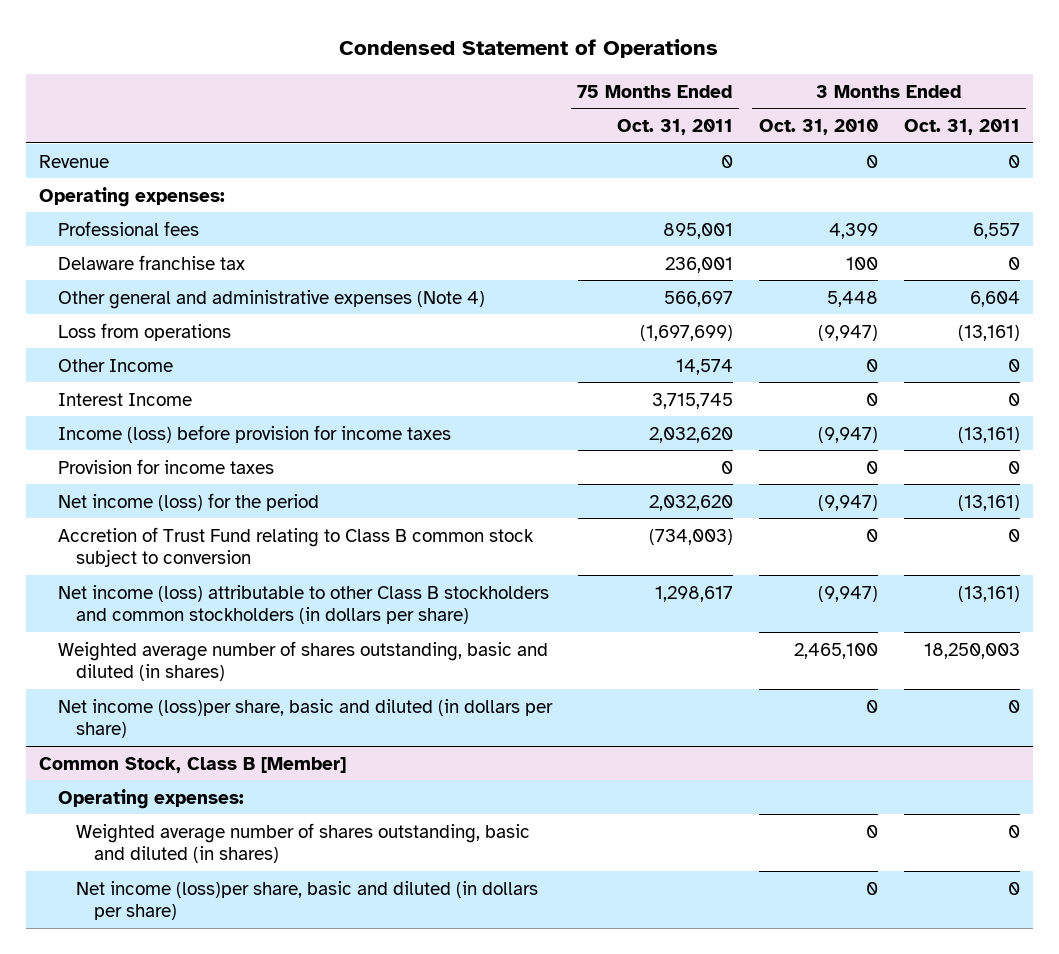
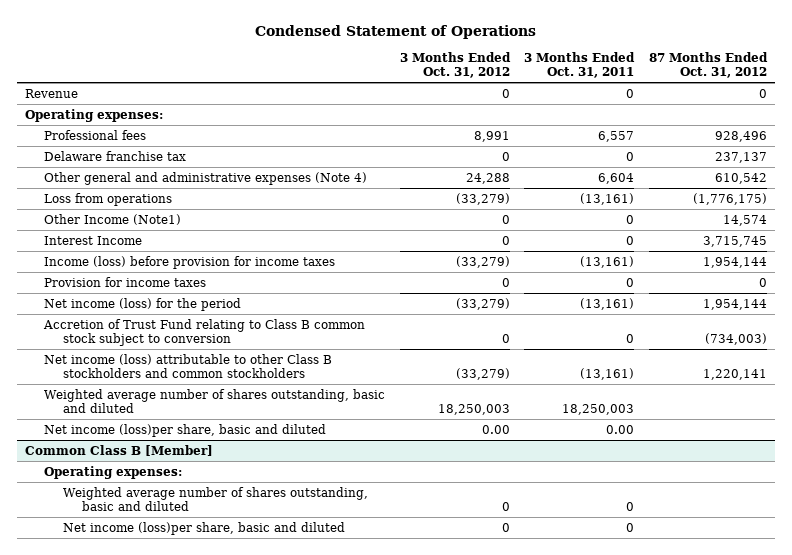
- | 75 Months Ended Oct. 31, 2011 | 3 Months Ended Oct. 31, 2010 | 3 Months Ended Oct. 31, 2011
+ | 3 Months Ended Oct. 31, 2012 | 3 Months Ended Oct. 31, 2011 | 87 Months Ended Oct. 31, 2012
- Other Income | 14,574 | 0 | 0
+ Other Income (Note1) | 0 | 0 | 14,574
- Net income (loss) attributable to other Class B stockholders and common stockholders (in dollars per share) | 1,298,617 | (9,947) | (13,161)
- Weighted average number of shares outstanding, basic and diluted (in shares) | | 2,465,100 | 18,250,003
- Net income (loss)per share, basic and diluted (in dollars per share) | | 0 | 0
- Common Stock, Class B [Member]
+ Net income (loss) attributable to other Class B stockholders and common stockholders | (33,279) | (13,161) | 1,220,141
+ Weighted average number of shares outstanding, basic and diluted | 18,250,003 | 18,250,003 |
+ Net income (loss)per share, basic and diluted | 0.00 | 0.00 |
+ Common Class B [Member]
- Weighted average number of shares outstanding, basic and diluted (in shares) | | 0 | 0
- Net income (loss)per share, basic and diluted (in dollars per share) | | 0 | 0
+ Weighted average number of shares outstanding, basic and diluted | 0 | 0 |
+ Net income (loss)per share, basic and diluted | 0 | 0 |

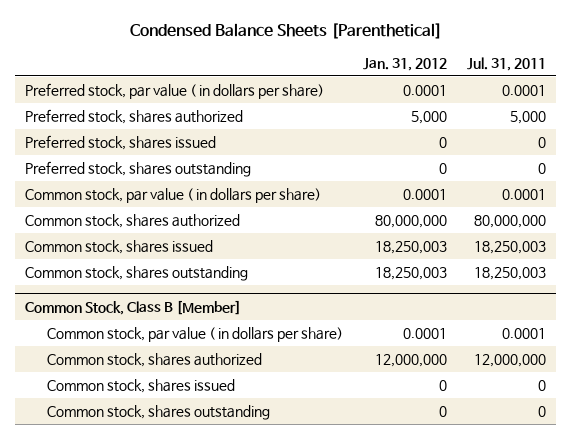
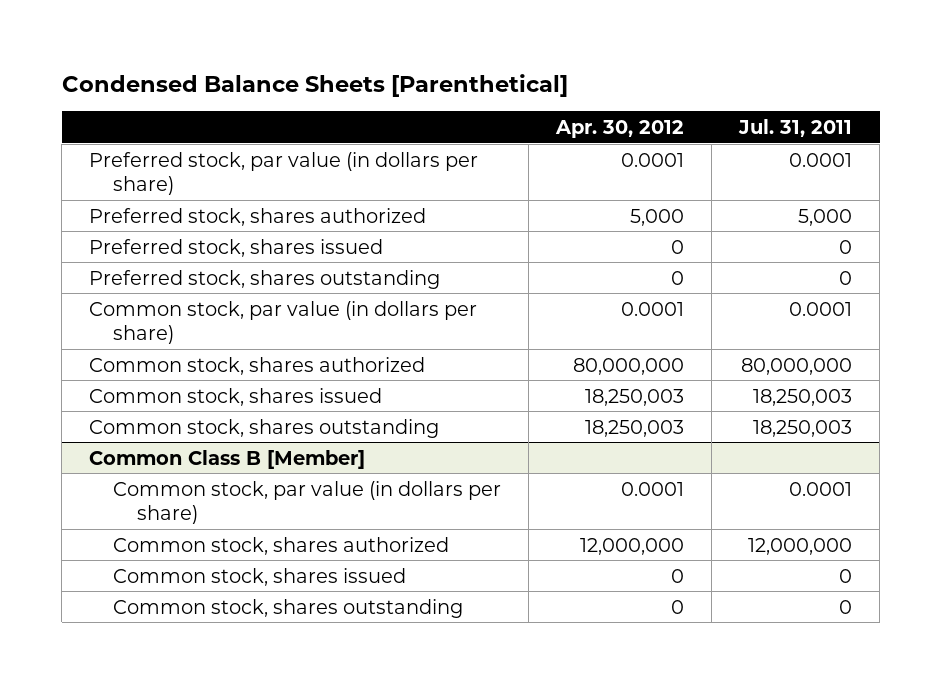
- | Jan. 31, 2012 | Jul. 31, 2011
+ | Apr. 30, 2012 | Jul. 31, 2011
- Preferred stock, par value ( in dollars per share) | 0.0001 | 0.0001
+ Preferred stock, par value (in dollars per share) | 0.0001 | 0.0001
- Common stock, par value ( in dollars per share) | 0.0001 | 0.0001
+ Common stock, par value (in dollars per share) | 0.0001 | 0.0001
- Common Stock, Class B [Member]
- Common stock, par value ( in dollars per share) | 0.0001 | 0.0001
+ Common Class B [Member]
+ Common stock, par value (in dollars per share) | 0.0001 | 0.0001

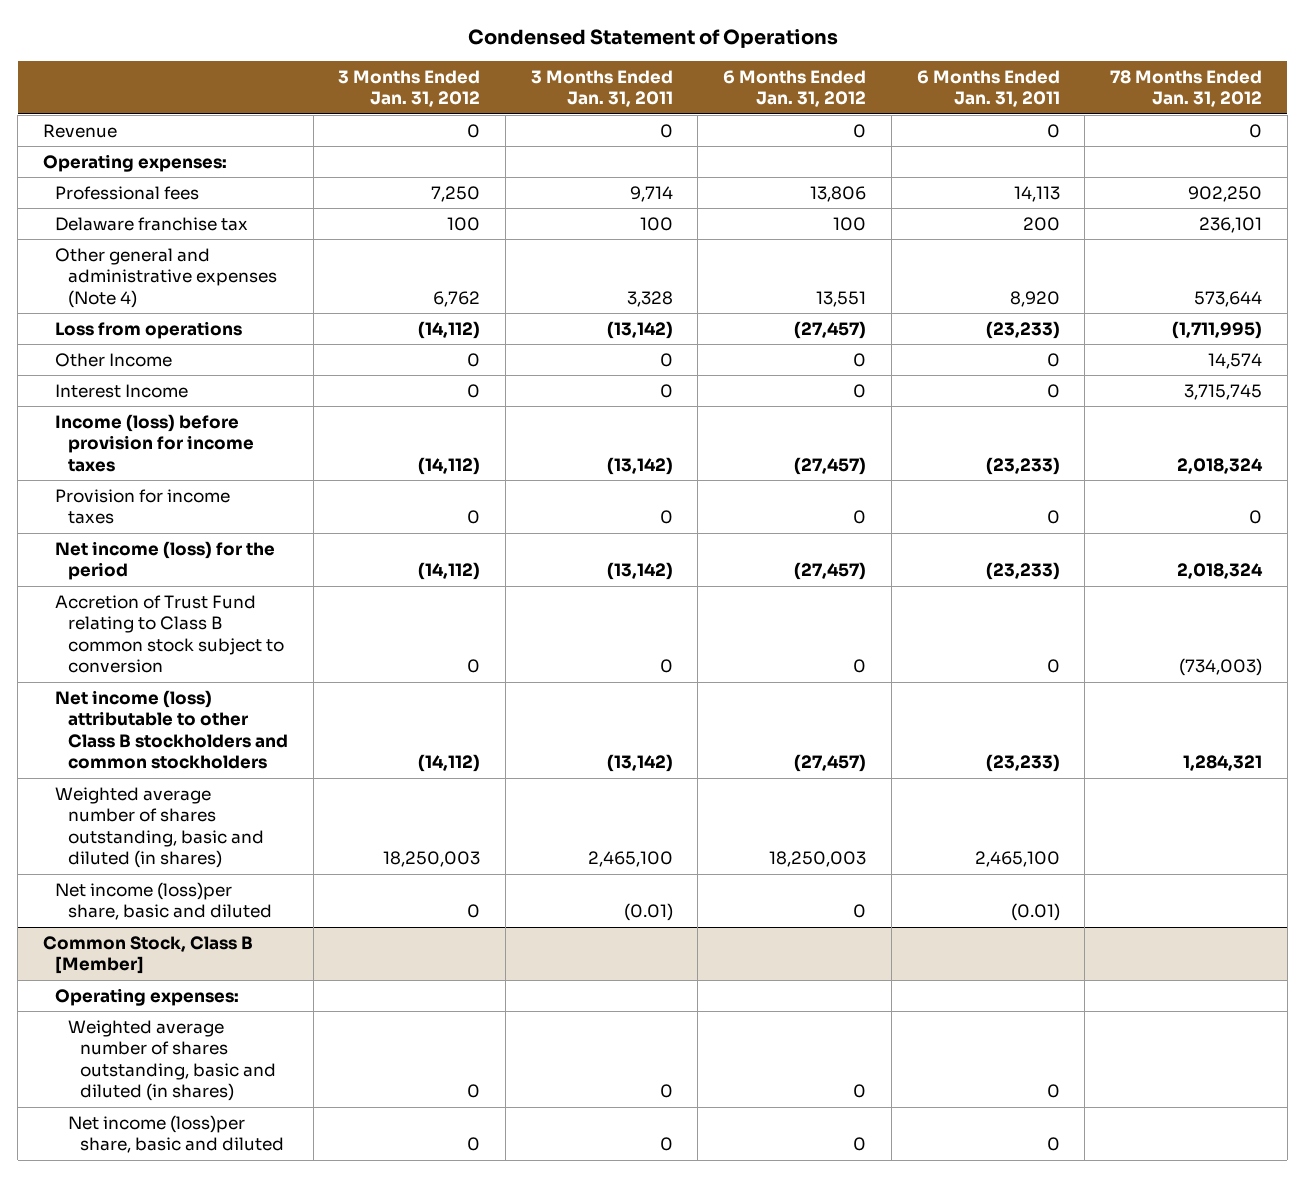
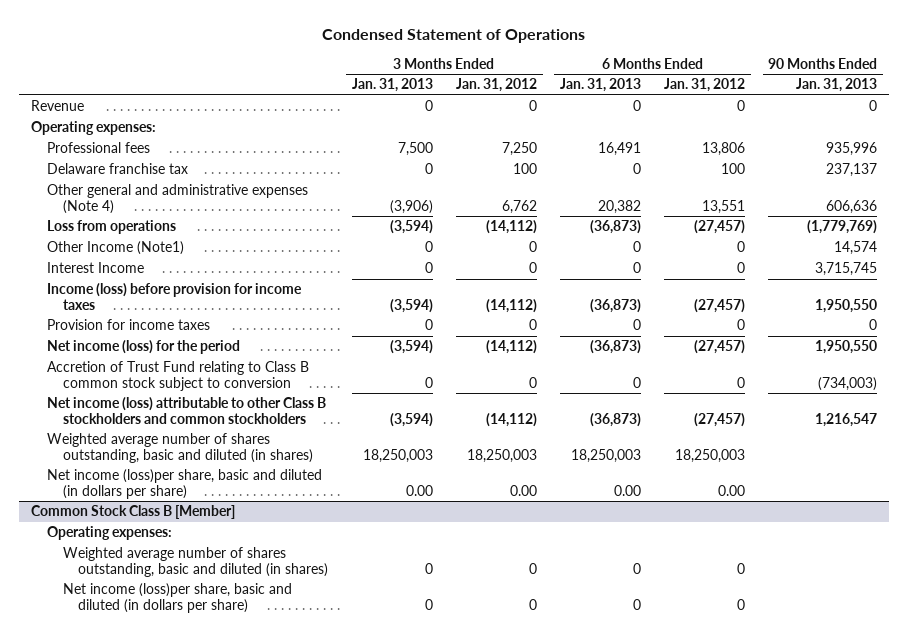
- | 3 Months Ended Jan. 31, 2012 | 3 Months Ended Jan. 31, 2011 | 6 Months Ended Jan. 31, 2012 | 6 Months Ended Jan. 31, 2011 | 78 Months Ended Jan. 31, 2012
+ | 3 Months Ended Jan. 31, 2013 | 3 Months Ended Jan. 31, 2012 | 6 Months Ended Jan. 31, 2013 | 6 Months Ended Jan. 31, 2012 | 90 Months Ended Jan. 31, 2013
- Other Income | 0 | 0 | 0 | 0 | 14,574
+ Other Income (Note1) | 0 | 0 | 0 | 0 | 14,574
- Net income (loss)per share, basic and diluted | 0 | (0.01) | 0 | (0.01) |
- Common Stock, Class B [Member]
+ Net income (loss)per share, basic and diluted (in dollars per share) | 0.00 | 0.00 | 0.00 | 0.00 |
+ Common Stock Class B [Member]
- Net income (loss)per share, basic and diluted | 0 | 0 | 0 | 0 |
+ Net income (loss)per share, basic and diluted (in dollars per share) | 0 | 0 | 0 | 0 |

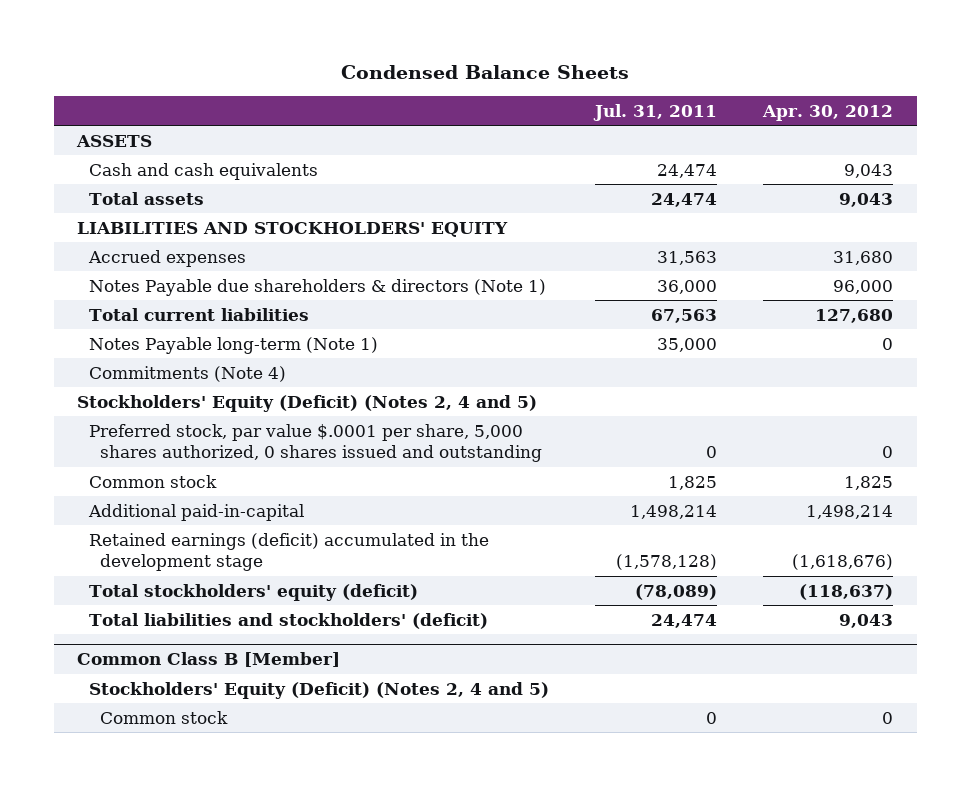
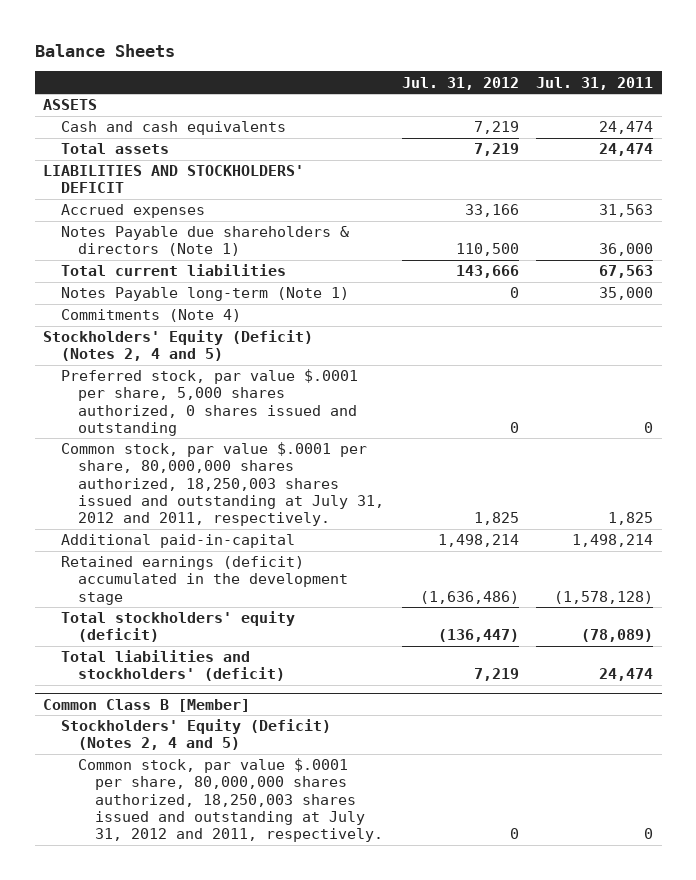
- Condensed Balance Sheets
+ Balance Sheets
- | Jul. 31, 2011 | Apr. 30, 2012
+ | Jul. 31, 2012 | Jul. 31, 2011
- LIABILITIES AND STOCKHOLDERS' EQUITY
+ LIABILITIES AND STOCKHOLDERS' DEFICIT
- Common stock | 1,825 | 1,825
+ Common stock, par value $.0001 per share, 80,000,000 shares authorized, 18,250,003 shares issued and outstanding at July 31, 2012 and 2011, respectively. | 1,825 | 1,825
@ Common Class B [Member]
- Common stock | 0 | 0
+ Common stock, par value $.0001 per share, 80,000,000 shares authorized, 18,250,003 shares issued and outstanding at July 31, 2012 and 2011, respectively. | 0 | 0

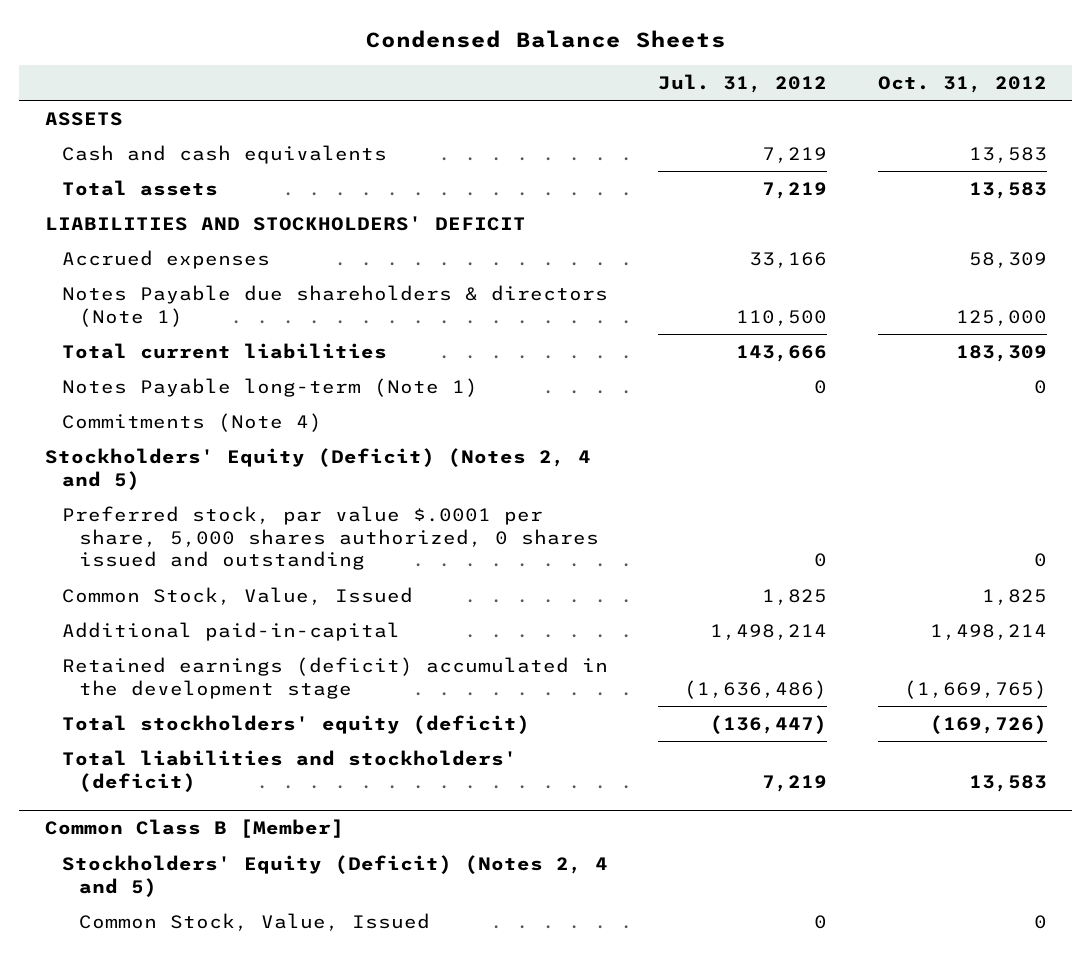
- Balance Sheets
+ Condensed Balance Sheets
- | Jul. 31, 2012 | Jul. 31, 2011
+ | Jul. 31, 2012 | Oct. 31, 2012
- Common stock, par value $.0001 per share, 80,000,000 shares authorized, 18,250,003 shares issued and outstanding at July 31, 2012 and 2011, respectively. | 1,825 | 1,825
+ Common Stock, Value, Issued | 1,825 | 1,825
@ Common Class B [Member]
- Common stock, par value $.0001 per share, 80,000,000 shares authorized, 18,250,003 shares issued and outstanding at July 31, 2012 and 2011, respectively. | 0 | 0
+ Common Stock, Value, Issued | 0 | 0

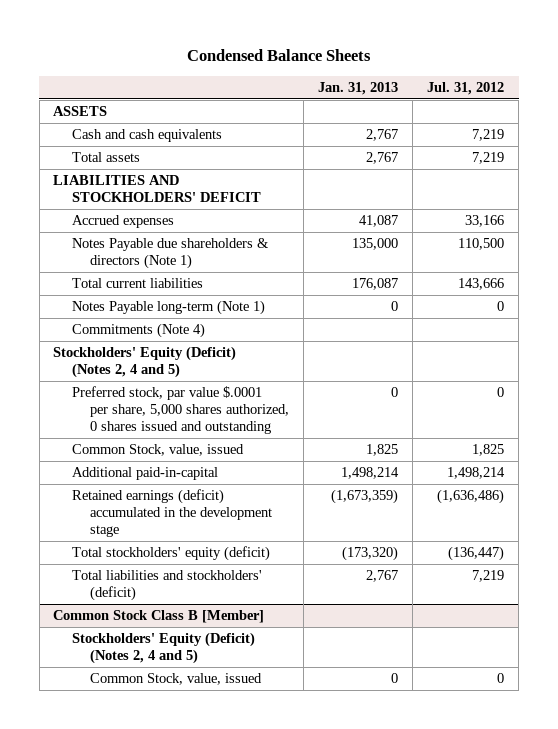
- | Jul. 31, 2012 | Oct. 31, 2012
+ | Jan. 31, 2013 | Jul. 31, 2012
- Common Stock, Value, Issued | 1,825 | 1,825
+ Common Stock, value, issued | 1,825 | 1,825
- Common Class B [Member]
+ Common Stock Class B [Member]
- Common Stock, Value, Issued | 0 | 0
+ Common Stock, value, issued | 0 | 0

